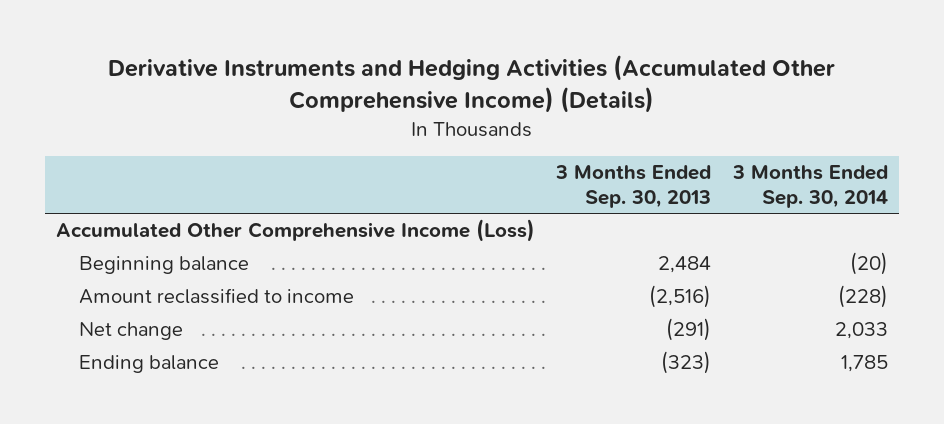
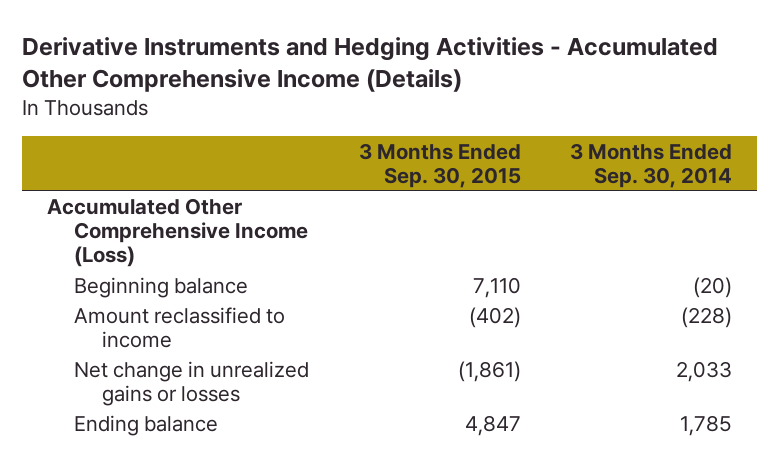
- Derivative Instruments and Hedging Activities (Accumulated Other Comprehensive Income) (Details)
+ Derivative Instruments and Hedging Activities - Accumulated Other Comprehensive Income (Details)
- | 3 Months Ended Sep. 30, 2013 | 3 Months Ended Sep. 30, 2014
+ | 3 Months Ended Sep. 30, 2015 | 3 Months Ended Sep. 30, 2014
- Net change | (291) | 2,033
+ Net change in unrealized gains or losses | (1,861) | 2,033

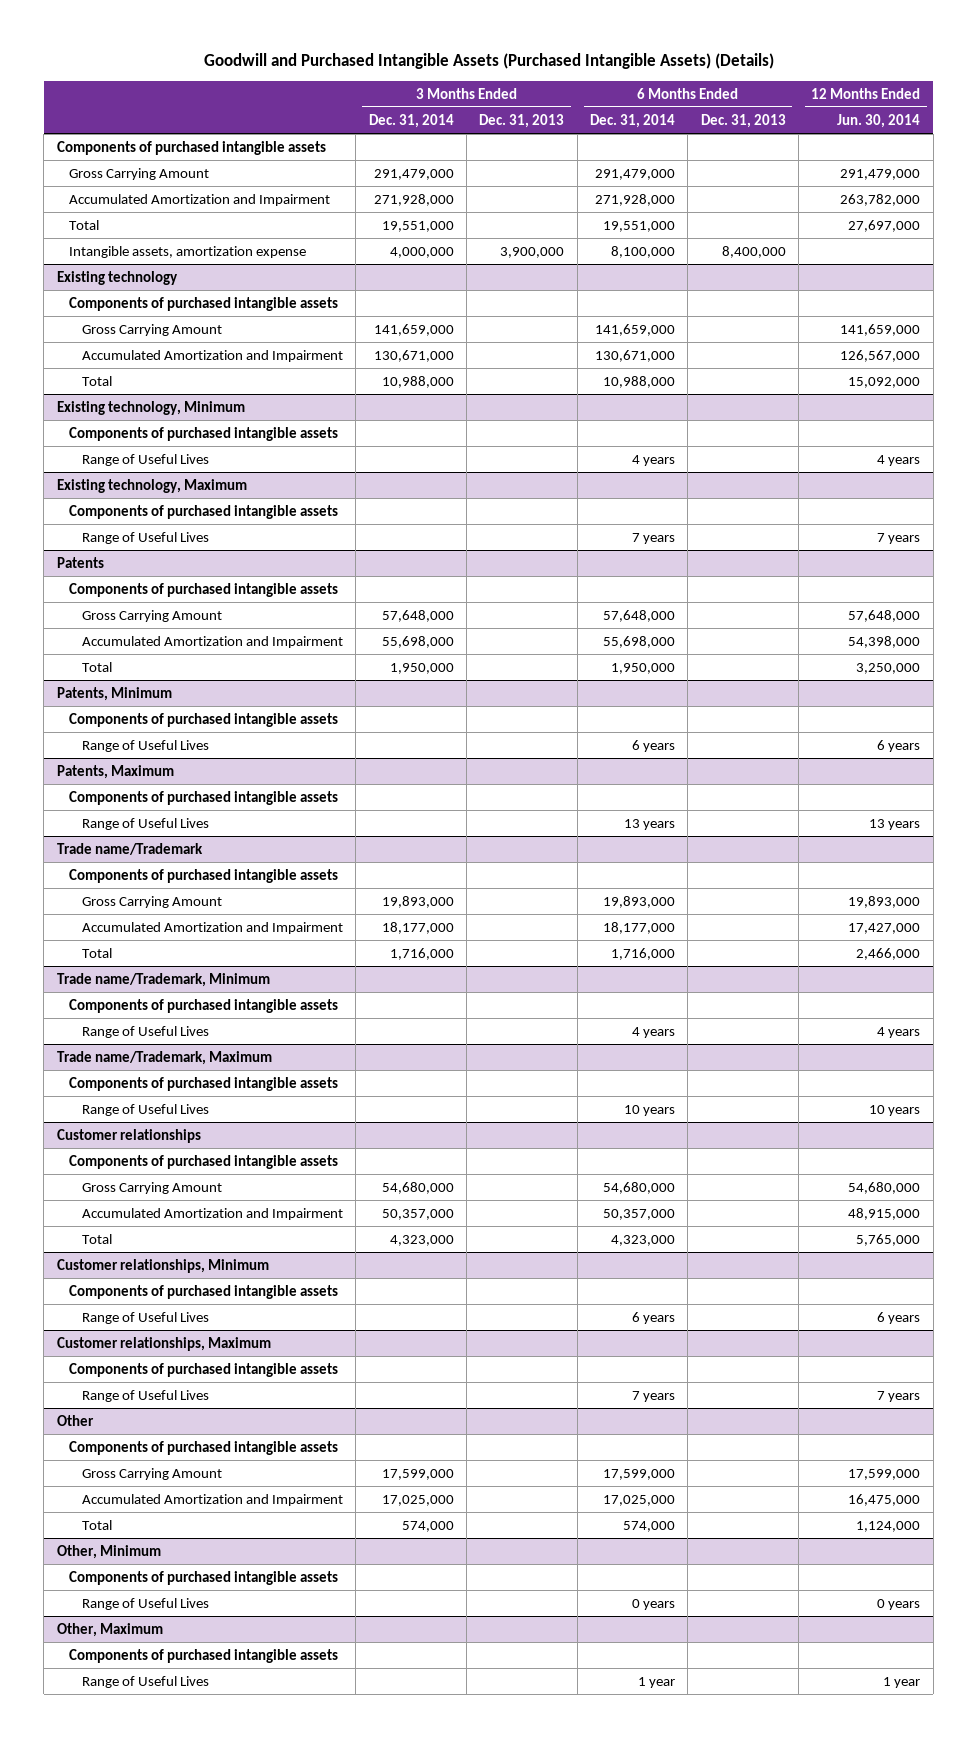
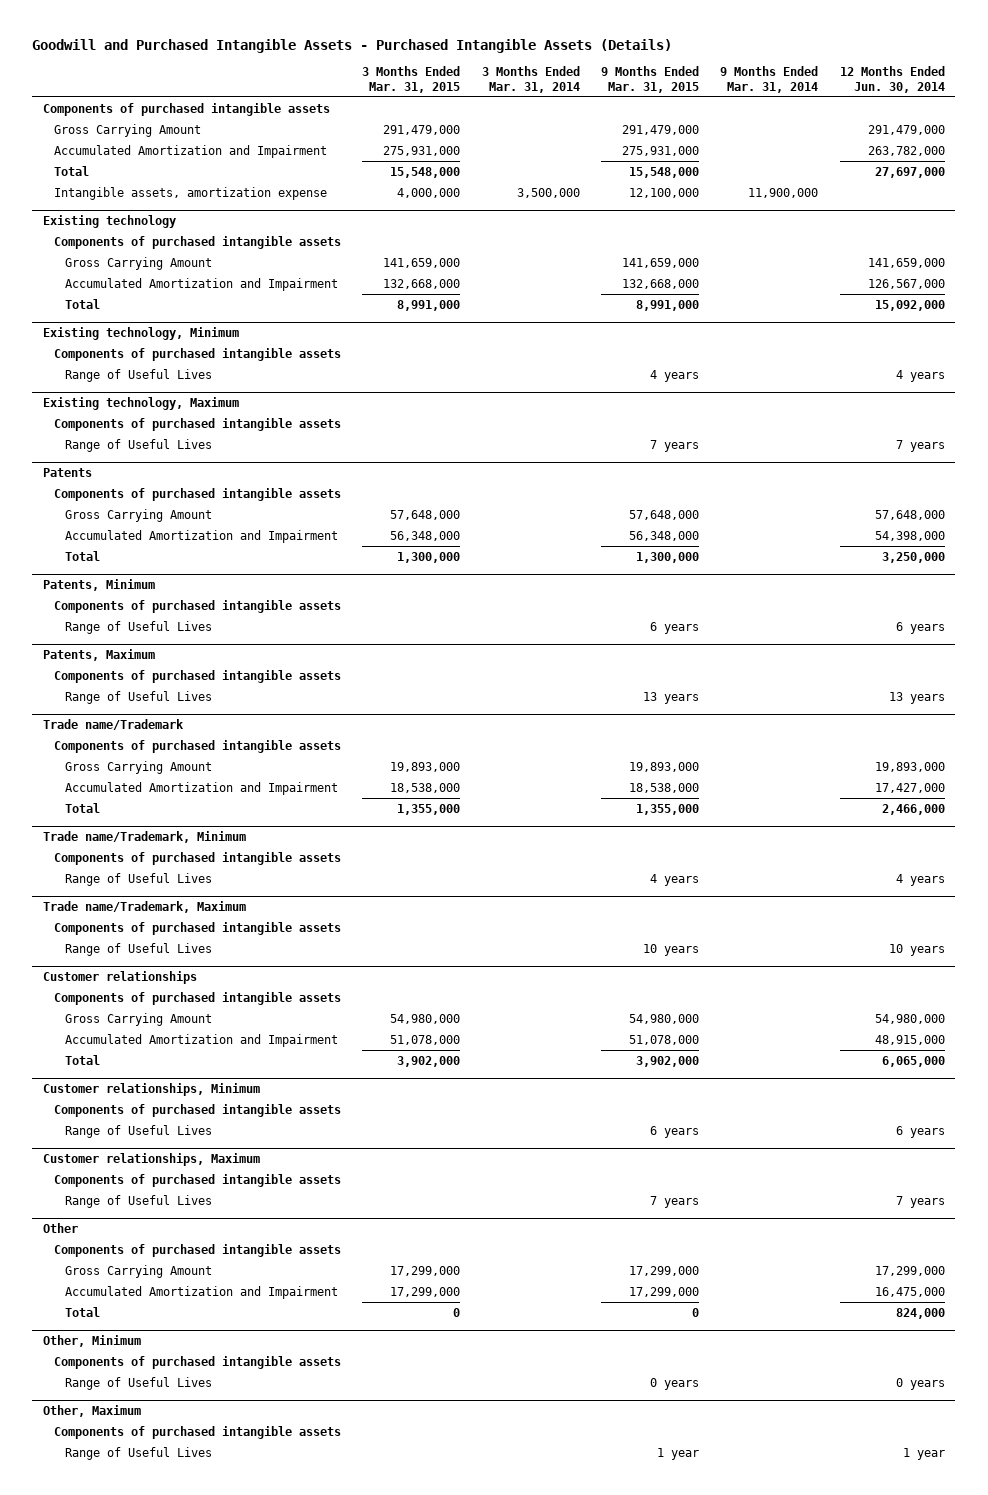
- Goodwill and Purchased Intangible Assets (Purchased Intangible Assets) (Details)
+ Goodwill and Purchased Intangible Assets - Purchased Intangible Assets (Details)
- | 3 Months Ended Dec. 31, 2014 | 3 Months Ended Dec. 31, 2013 | 6 Months Ended Dec. 31, 2014 | 6 Months Ended Dec. 31, 2013 | 12 Months Ended Jun. 30, 2014
+ | 3 Months Ended Mar. 31, 2015 | 3 Months Ended Mar. 31, 2014 | 9 Months Ended Mar. 31, 2015 | 9 Months Ended Mar. 31, 2014 | 12 Months Ended Jun. 30, 2014
@ Customer relationships
- Gross Carrying Amount | 54,680,000 | | 54,680,000 | | 54,680,000
+ Gross Carrying Amount | 54,980,000 | | 54,980,000 | | 54,980,000
- Total | 4,323,000 | | 4,323,000 | | 5,765,000
+ Total | 3,902,000 | | 3,902,000 | | 6,065,000
@ Other
- Gross Carrying Amount | 17,599,000 | | 17,599,000 | | 17,599,000
+ Gross Carrying Amount | 17,299,000 | | 17,299,000 | | 17,299,000
- Total | 574,000 | | 574,000 | | 1,124,000
+ Total | 0 | | 0 | | 824,000

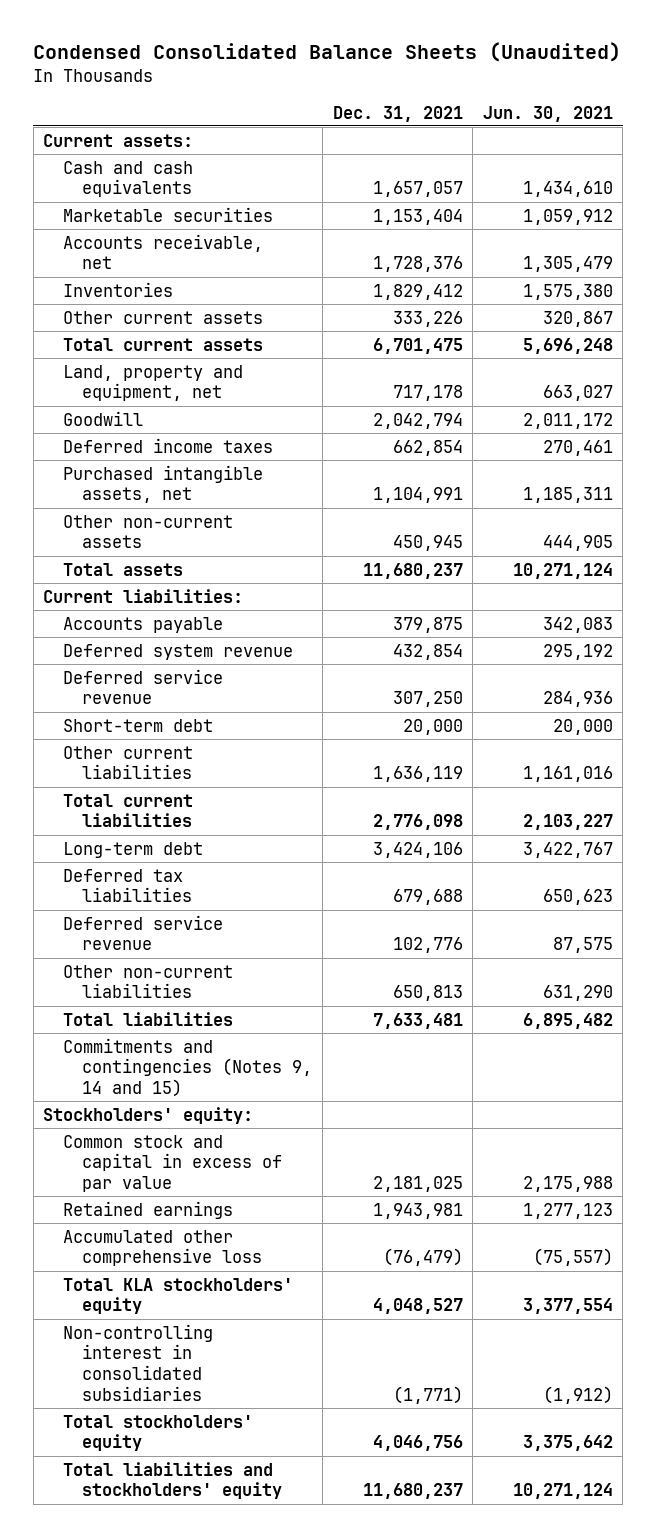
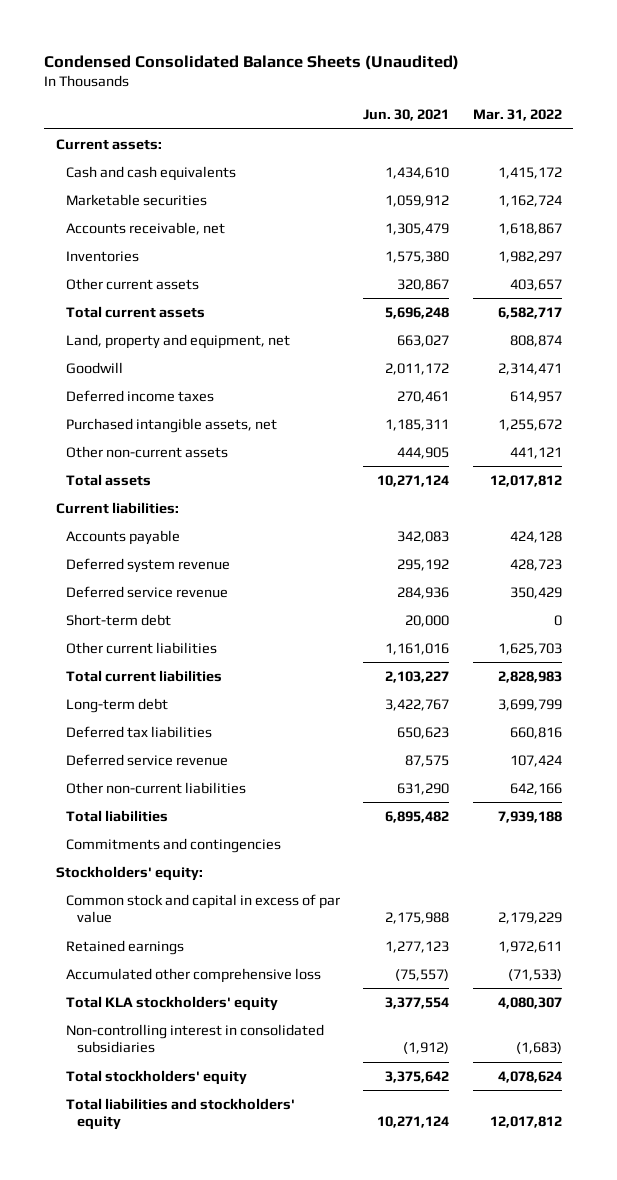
- | Dec. 31, 2021 | Jun. 30, 2021
+ | Jun. 30, 2021 | Mar. 31, 2022
- Commitments and contingencies (Notes 9, 14 and 15)
+ Commitments and contingencies

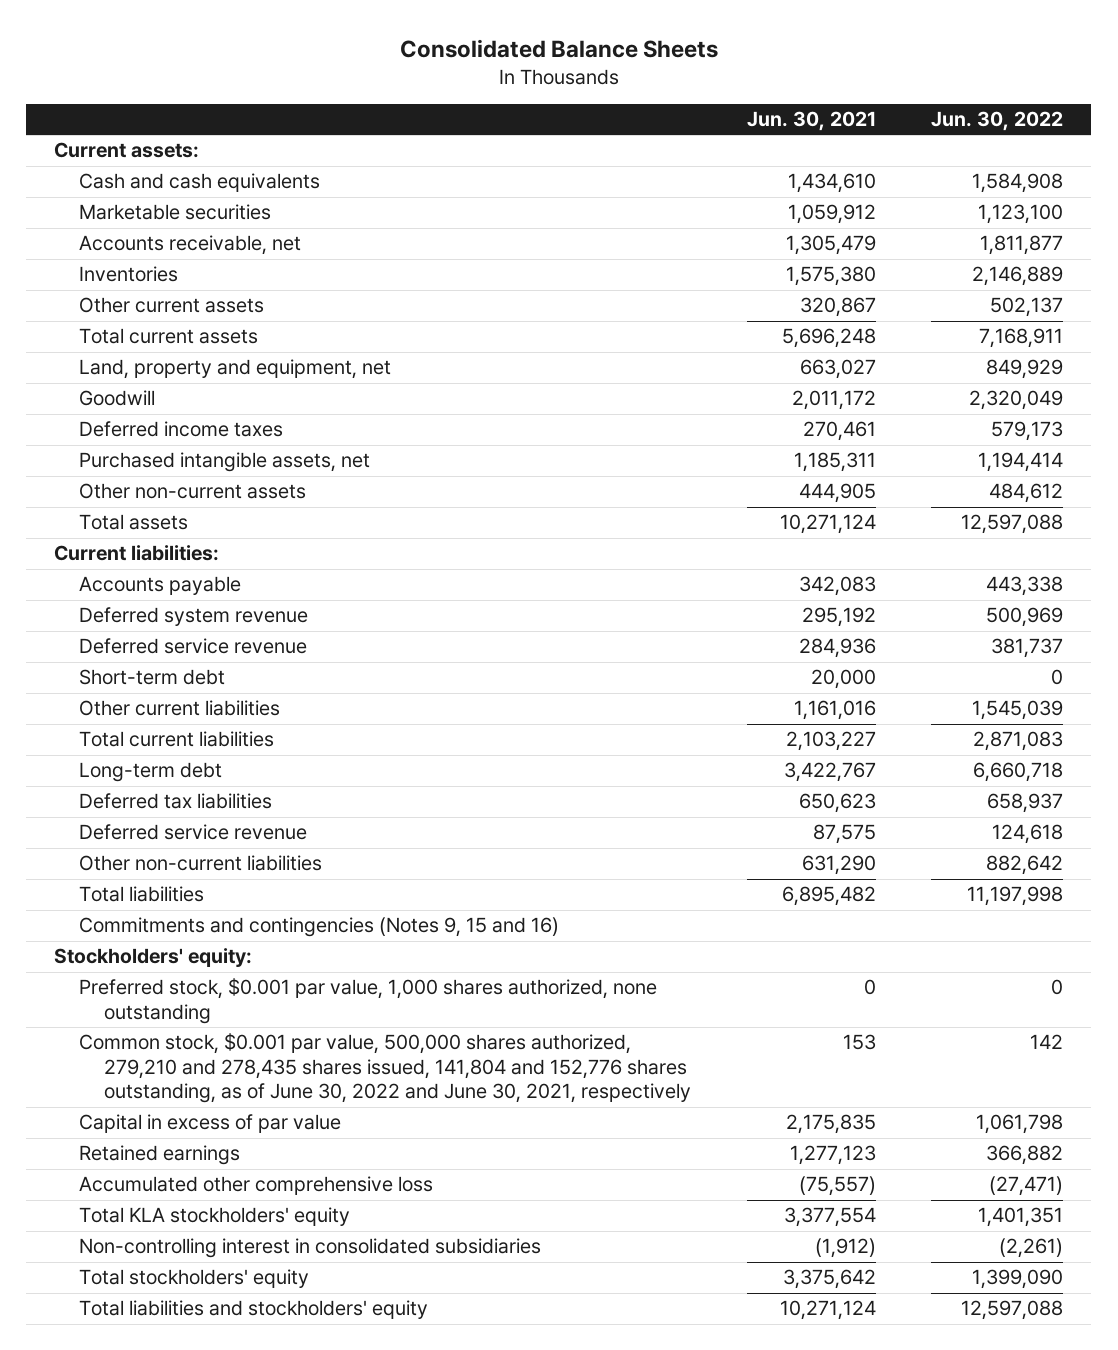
- Condensed Consolidated Balance Sheets (Unaudited)
+ Consolidated Balance Sheets
- | Jun. 30, 2021 | Mar. 31, 2022
+ | Jun. 30, 2021 | Jun. 30, 2022
- Commitments and contingencies
+ Commitments and contingencies (Notes 9, 15 and 16)
- Common stock and capital in excess of par value | 2,175,988 | 2,179,229
+ Preferred stock, $0.001 par value, 1,000 shares authorized, none outstanding | 0 | 0
+ Common stock, $0.001 par value, 500,000 shares authorized, 279,210 and 278,435 shares issued, 141,804 and 152,776 shares outstanding, as of June 30, 2022 and June 30, 2021, respectively | 153 | 142
+ Capital in excess of par value | 2,175,835 | 1,061,798

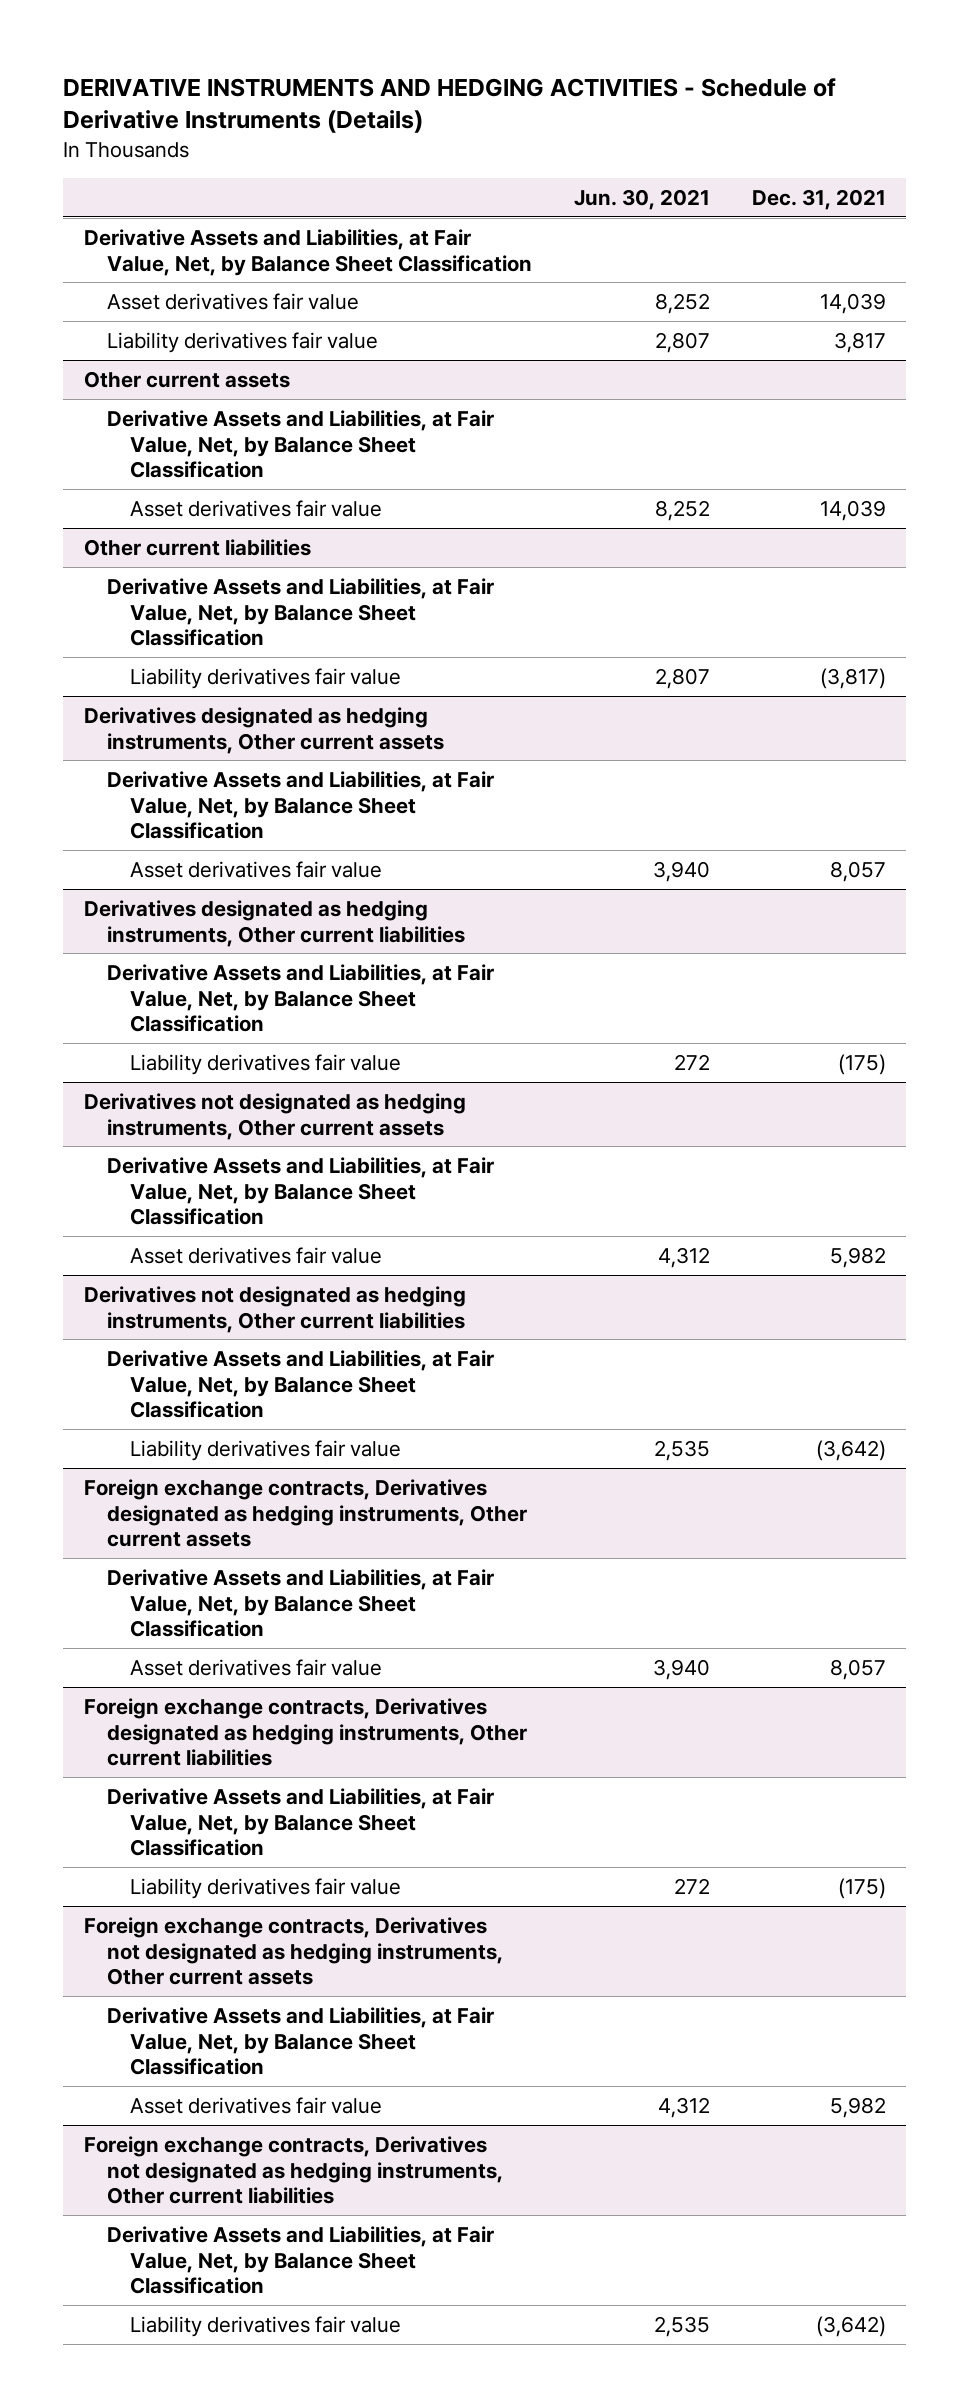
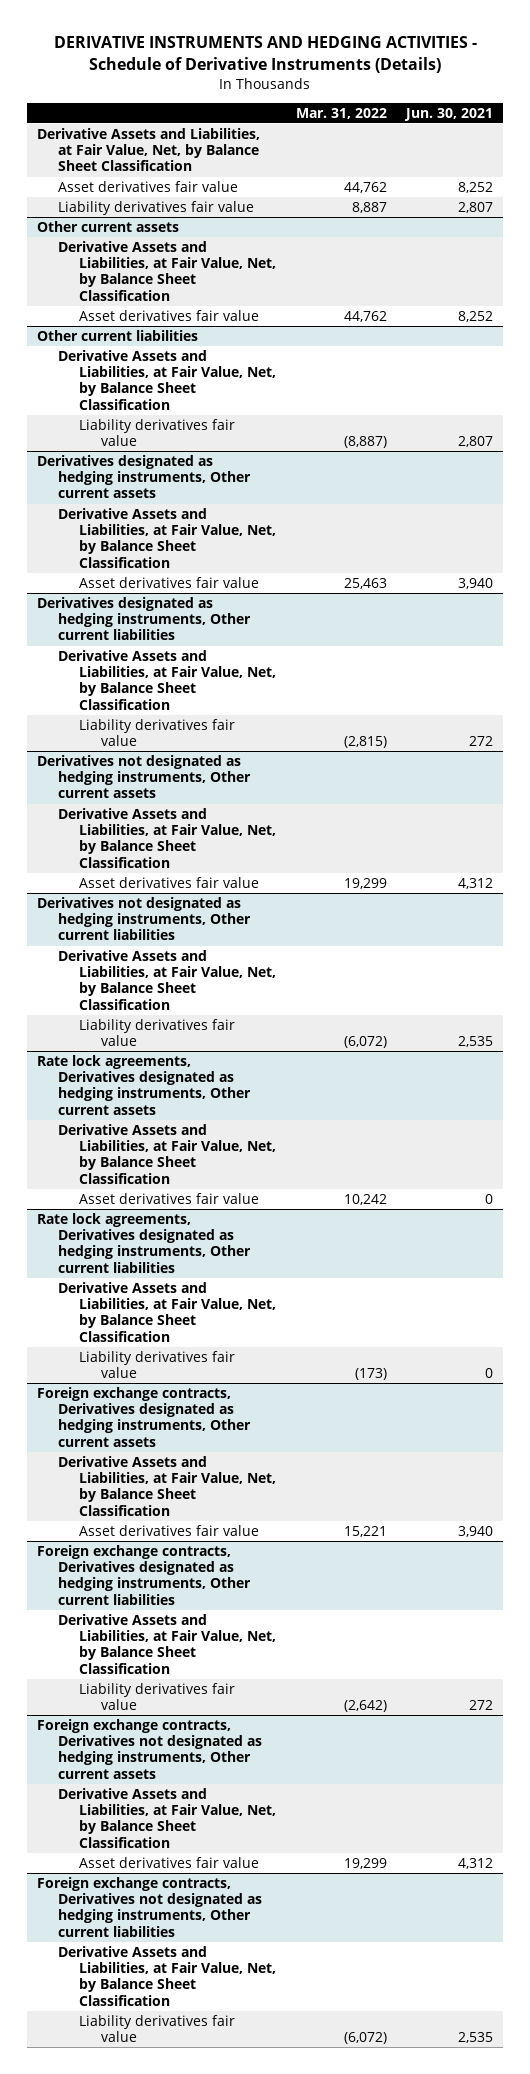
- | Jun. 30, 2021 | Dec. 31, 2021
+ | Mar. 31, 2022 | Jun. 30, 2021
+ Rate lock agreements, Derivatives designated as hedging instruments, Other current assets
+ Derivative Assets and Liabilities, at Fair Value, Net, by Balance Sheet Classification
+ Asset derivatives fair value | 10,242 | 0
+ Rate lock agreements, Derivatives designated as hedging instruments, Other current liabilities
+ Derivative Assets and Liabilities, at Fair Value, Net, by Balance Sheet Classification
+ Liability derivatives fair value | (173) | 0

